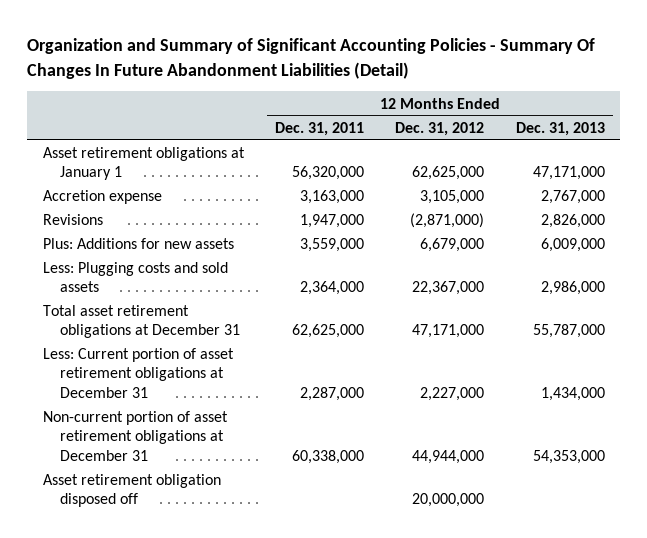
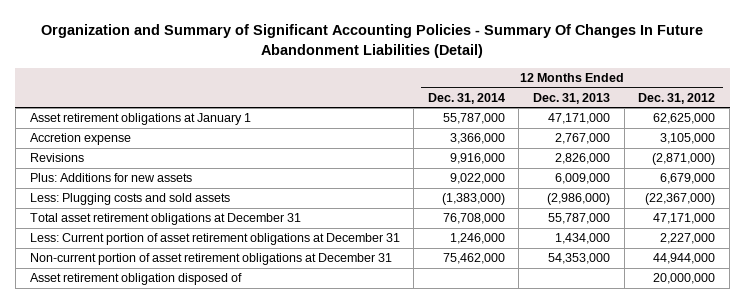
- | 12 Months Ended Dec. 31, 2011 | 12 Months Ended Dec. 31, 2012 | 12 Months Ended Dec. 31, 2013
+ | 12 Months Ended Dec. 31, 2014 | 12 Months Ended Dec. 31, 2013 | 12 Months Ended Dec. 31, 2012
- Less: Plugging costs and sold assets | 2,364,000 | 22,367,000 | 2,986,000
+ Less: Plugging costs and sold assets | (1,383,000) | (2,986,000) | (22,367,000)
- Asset retirement obligation disposed off | | 20,000,000 |
+ Asset retirement obligation disposed of | | | 20,000,000

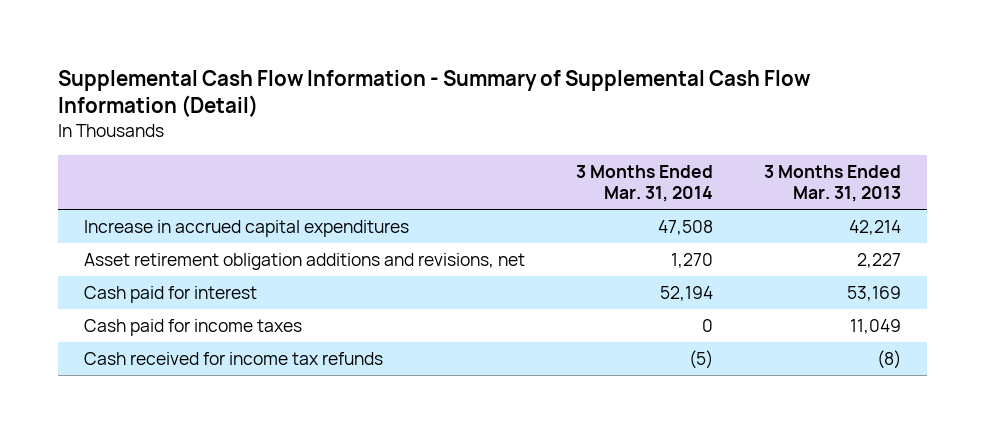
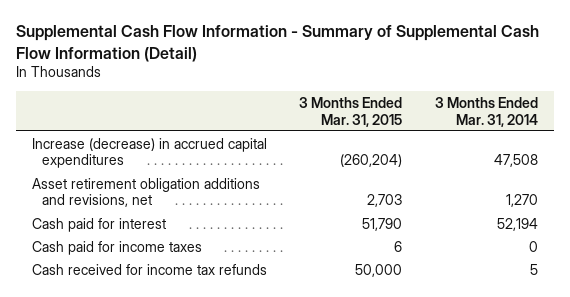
- | 3 Months Ended Mar. 31, 2014 | 3 Months Ended Mar. 31, 2013
+ | 3 Months Ended Mar. 31, 2015 | 3 Months Ended Mar. 31, 2014
- Increase in accrued capital expenditures | 47,508 | 42,214
+ Increase (decrease) in accrued capital expenditures | (260,204) | 47,508
- Cash received for income tax refunds | (5) | (8)
+ Cash received for income tax refunds | 50,000 | 5

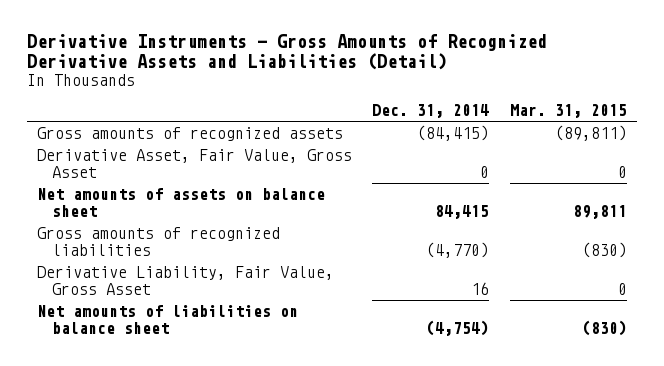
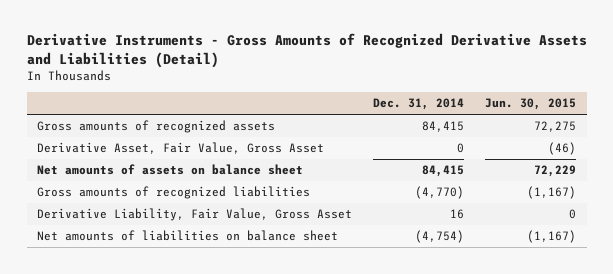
- | Dec. 31, 2014 | Mar. 31, 2015
+ | Dec. 31, 2014 | Jun. 30, 2015
- Gross amounts of recognized assets | (84,415) | (89,811)
+ Gross amounts of recognized assets | 84,415 | 72,275

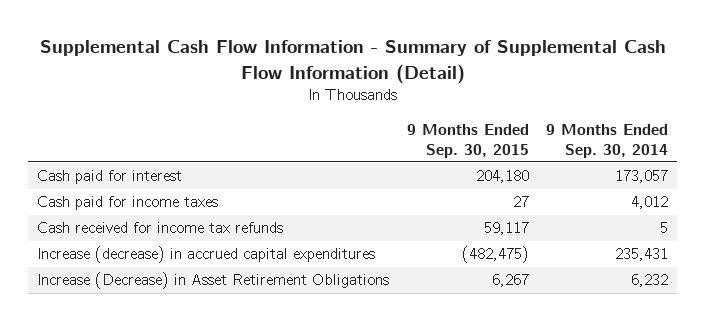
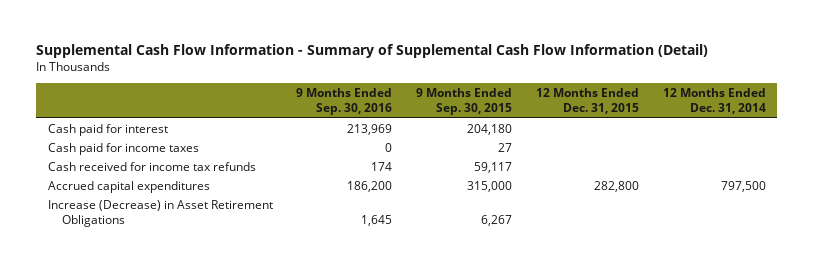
- | 9 Months Ended Sep. 30, 2015 | 9 Months Ended Sep. 30, 2014
+ | 9 Months Ended Sep. 30, 2016 | 9 Months Ended Sep. 30, 2015 | 12 Months Ended Dec. 31, 2015 | 12 Months Ended Dec. 31, 2014
- Increase (decrease) in accrued capital expenditures | (482,475) | 235,431
+ Accrued capital expenditures | 186,200 | 315,000 | 282,800 | 797,500

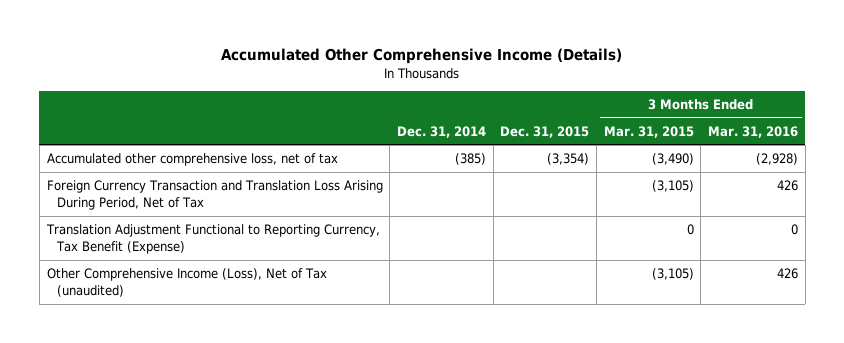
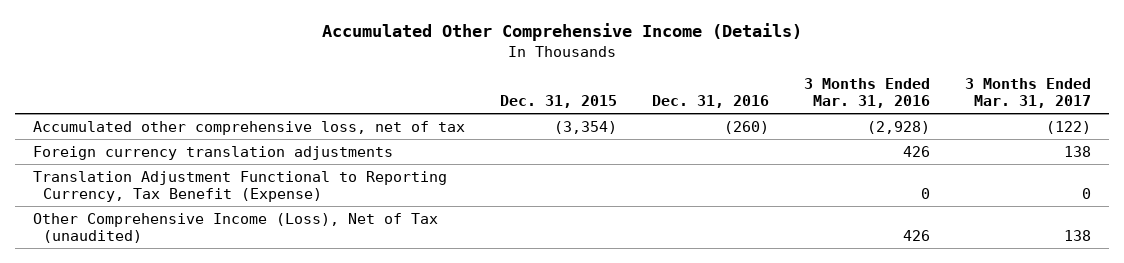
- | Dec. 31, 2014 | Dec. 31, 2015 | 3 Months Ended Mar. 31, 2015 | 3 Months Ended Mar. 31, 2016
+ | Dec. 31, 2015 | Dec. 31, 2016 | 3 Months Ended Mar. 31, 2016 | 3 Months Ended Mar. 31, 2017
- Foreign Currency Transaction and Translation Loss Arising During Period, Net of Tax | | | (3,105) | 426
+ Foreign currency translation adjustments | | | 426 | 138

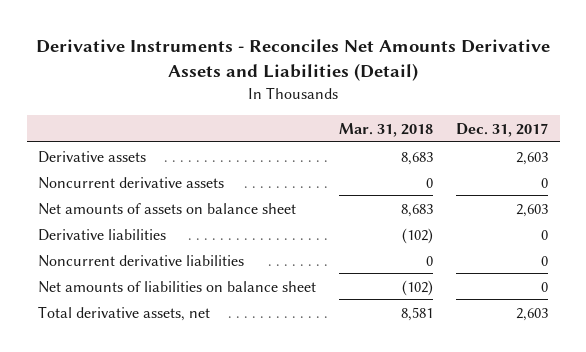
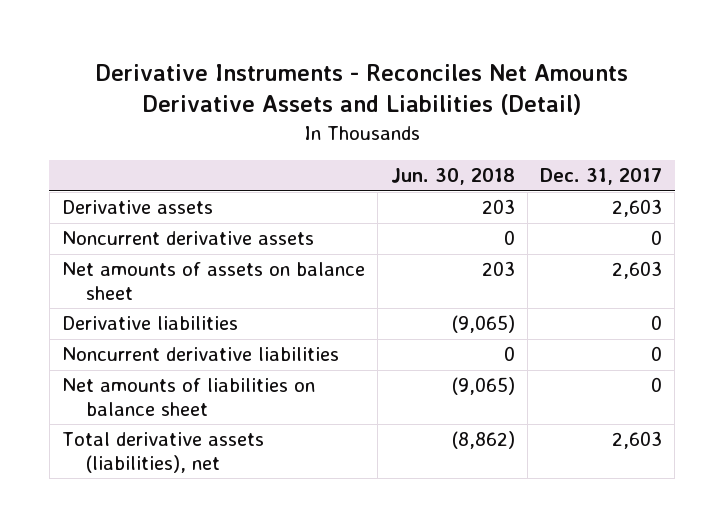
- | Mar. 31, 2018 | Dec. 31, 2017
+ | Jun. 30, 2018 | Dec. 31, 2017
- Total derivative assets, net | 8,581 | 2,603
+ Total derivative assets (liabilities), net | (8,862) | 2,603

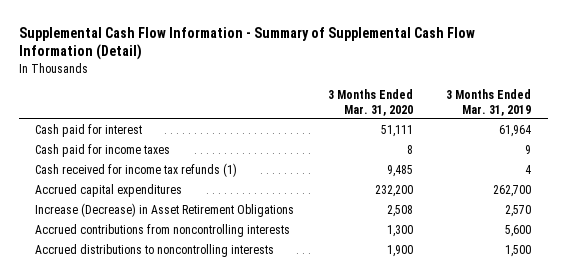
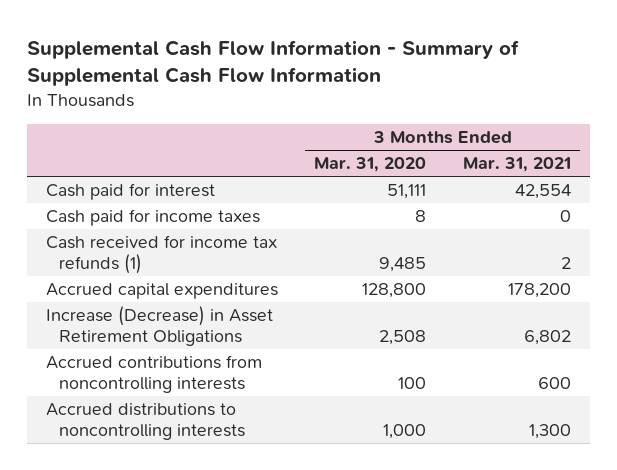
- Supplemental Cash Flow Information - Summary of Supplemental Cash Flow Information (Detail)
+ Supplemental Cash Flow Information - Summary of Supplemental Cash Flow Information
- | 3 Months Ended Mar. 31, 2020 | 3 Months Ended Mar. 31, 2019
+ | 3 Months Ended Mar. 31, 2020 | 3 Months Ended Mar. 31, 2021
- Accrued capital expenditures | 232,200 | 262,700
+ Accrued capital expenditures | 128,800 | 178,200
- Accrued contributions from noncontrolling interests | 1,300 | 5,600
- Accrued distributions to noncontrolling interests | 1,900 | 1,500
+ Accrued contributions from noncontrolling interests | 100 | 600
+ Accrued distributions to noncontrolling interests | 1,000 | 1,300

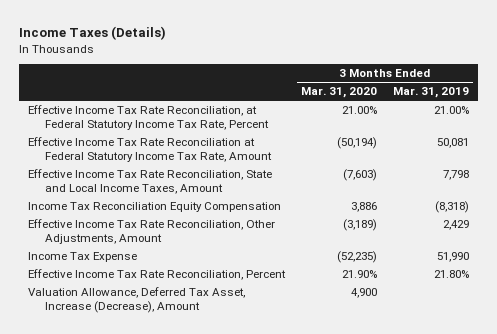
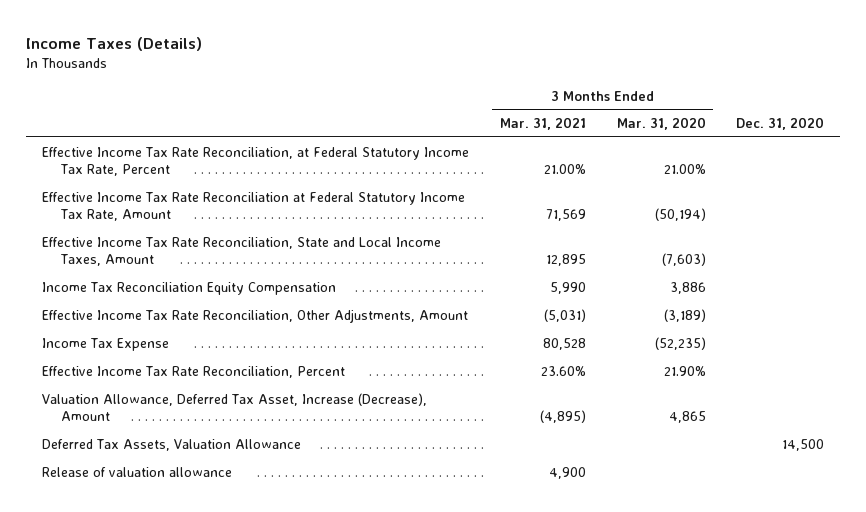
- | 3 Months Ended Mar. 31, 2020 | 3 Months Ended Mar. 31, 2019
+ | 3 Months Ended Mar. 31, 2021 | 3 Months Ended Mar. 31, 2020 | Dec. 31, 2020
- Valuation Allowance, Deferred Tax Asset, Increase (Decrease), Amount | 4,900 |
+ Valuation Allowance, Deferred Tax Asset, Increase (Decrease), Amount | (4,895) | 4,865 |
+ Deferred Tax Assets, Valuation Allowance | | | 14,500
+ Release of valuation allowance | 4,900 | |

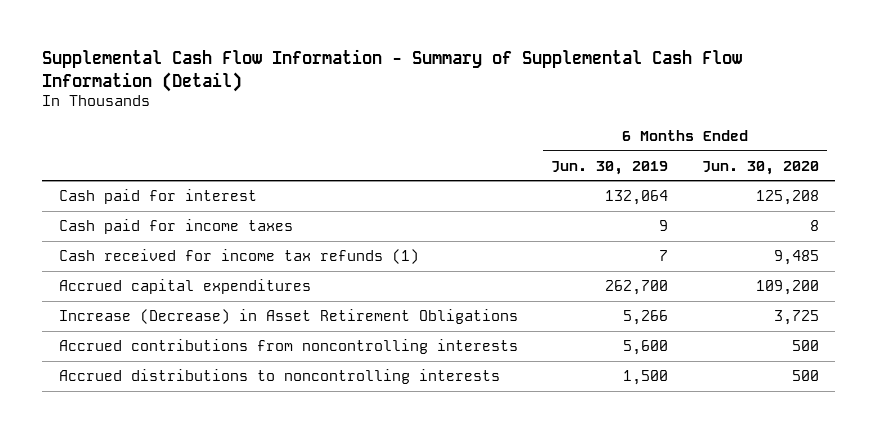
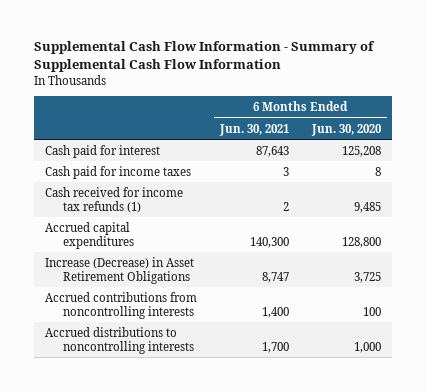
- Supplemental Cash Flow Information - Summary of Supplemental Cash Flow Information (Detail)
+ Supplemental Cash Flow Information - Summary of Supplemental Cash Flow Information
- | 6 Months Ended Jun. 30, 2019 | 6 Months Ended Jun. 30, 2020
+ | 6 Months Ended Jun. 30, 2021 | 6 Months Ended Jun. 30, 2020
- Accrued capital expenditures | 262,700 | 109,200
+ Accrued capital expenditures | 140,300 | 128,800
- Accrued contributions from noncontrolling interests | 5,600 | 500
- Accrued distributions to noncontrolling interests | 1,500 | 500
+ Accrued contributions from noncontrolling interests | 1,400 | 100
+ Accrued distributions to noncontrolling interests | 1,700 | 1,000

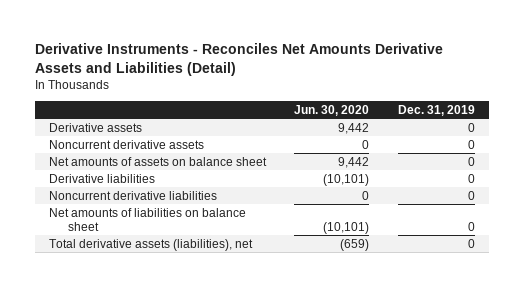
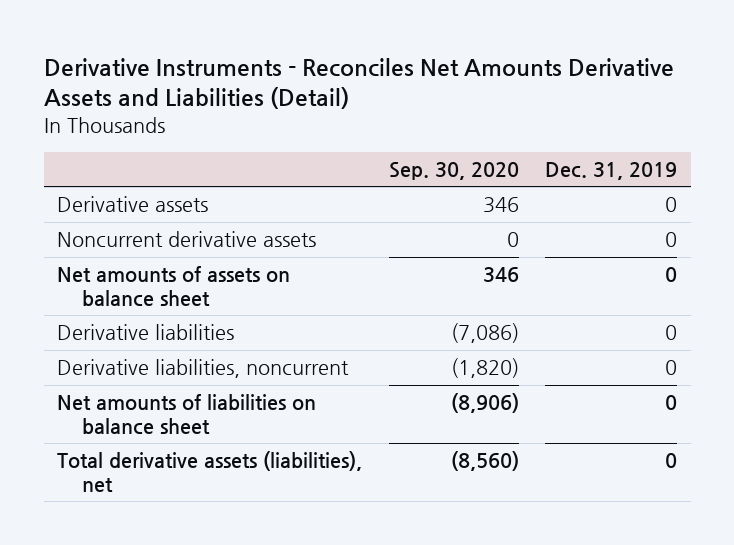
- | Jun. 30, 2020 | Dec. 31, 2019
+ | Sep. 30, 2020 | Dec. 31, 2019
- Noncurrent derivative liabilities | 0 | 0
+ Derivative liabilities, noncurrent | (1,820) | 0

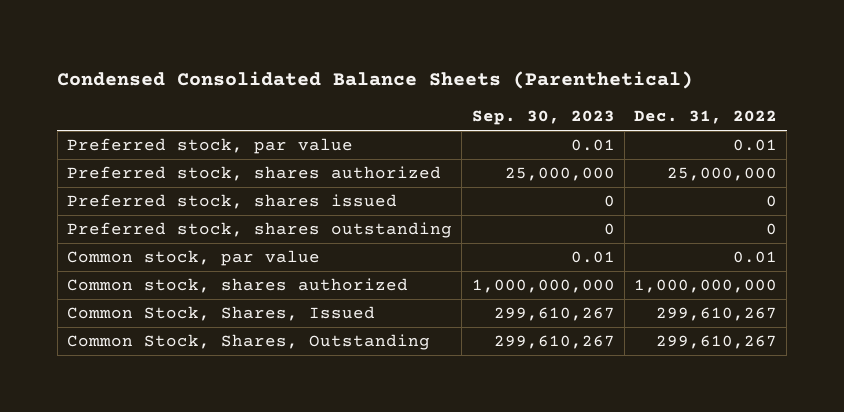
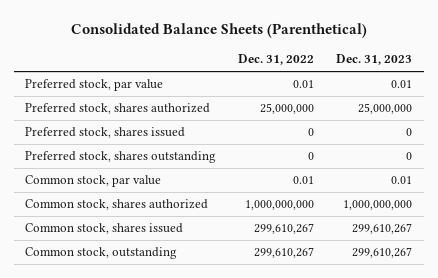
- Condensed Consolidated Balance Sheets (Parenthetical)
+ Consolidated Balance Sheets (Parenthetical)
- | Sep. 30, 2023 | Dec. 31, 2022
+ | Dec. 31, 2022 | Dec. 31, 2023
- Common Stock, Shares, Issued | 299,610,267 | 299,610,267
- Common Stock, Shares, Outstanding | 299,610,267 | 299,610,267
+ Common stock, shares issued | 299,610,267 | 299,610,267
+ Common stock, outstanding | 299,610,267 | 299,610,267

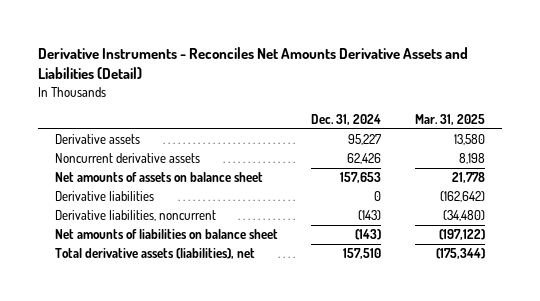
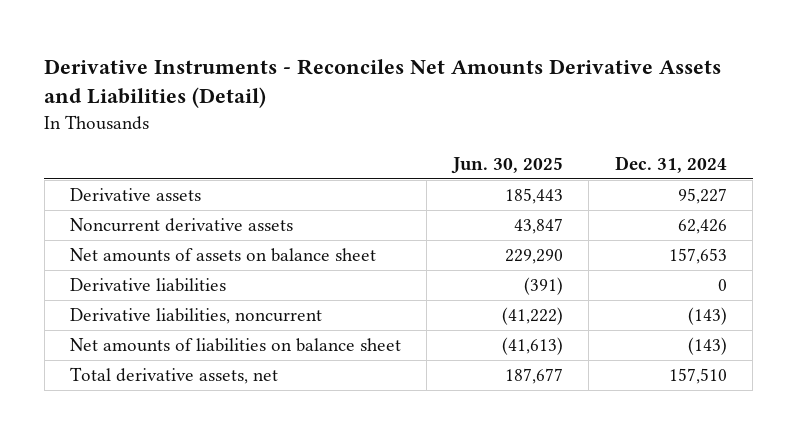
- | Dec. 31, 2024 | Mar. 31, 2025
+ | Jun. 30, 2025 | Dec. 31, 2024
- Total derivative assets (liabilities), net | 157,510 | (175,344)
+ Total derivative assets, net | 187,677 | 157,510

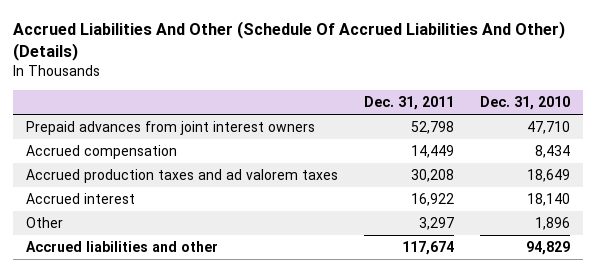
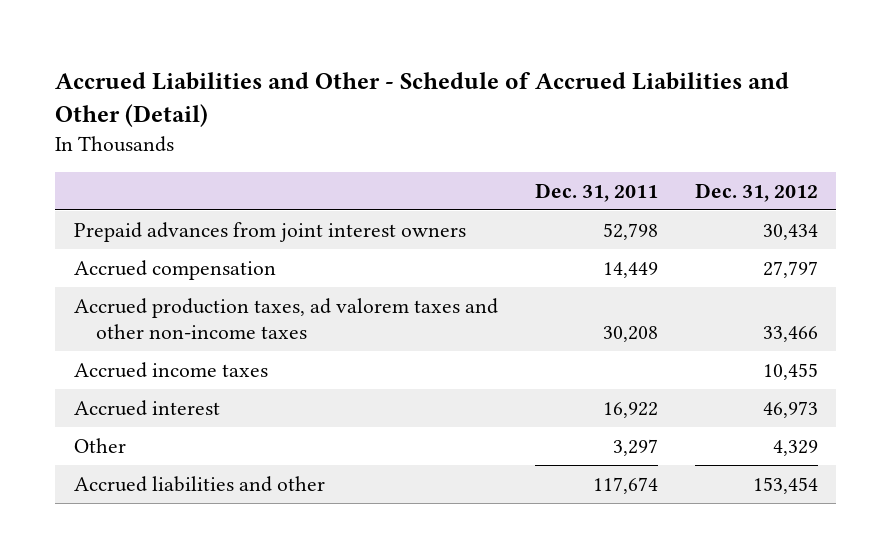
- Accrued Liabilities And Other (Schedule Of Accrued Liabilities And Other) (Details)
+ Accrued Liabilities and Other - Schedule of Accrued Liabilities and Other (Detail)
- | Dec. 31, 2011 | Dec. 31, 2010
+ | Dec. 31, 2011 | Dec. 31, 2012
- Accrued production taxes and ad valorem taxes | 30,208 | 18,649
+ Accrued production taxes, ad valorem taxes and other non-income taxes | 30,208 | 33,466
+ Accrued income taxes | | 10,455

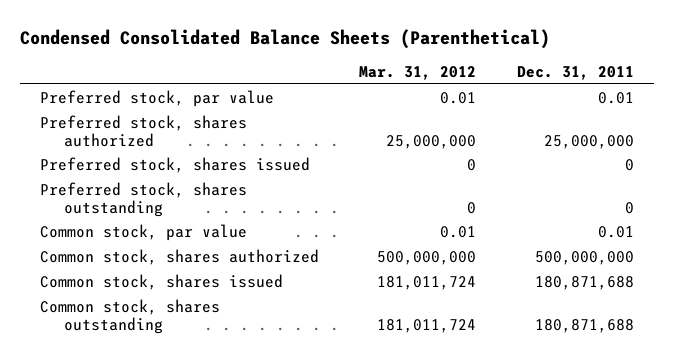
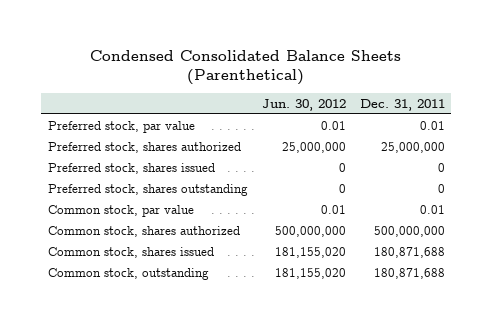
- | Mar. 31, 2012 | Dec. 31, 2011
+ | Jun. 30, 2012 | Dec. 31, 2011
- Common stock, shares outstanding | 181,011,724 | 180,871,688
+ Common stock, outstanding | 181,155,020 | 180,871,688

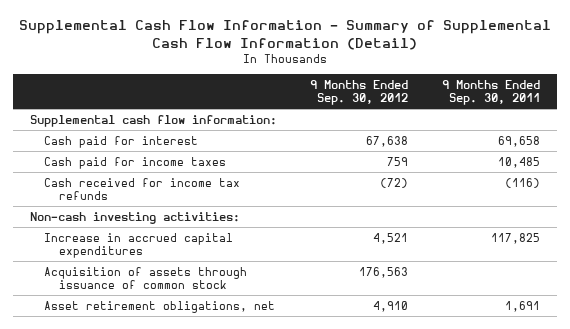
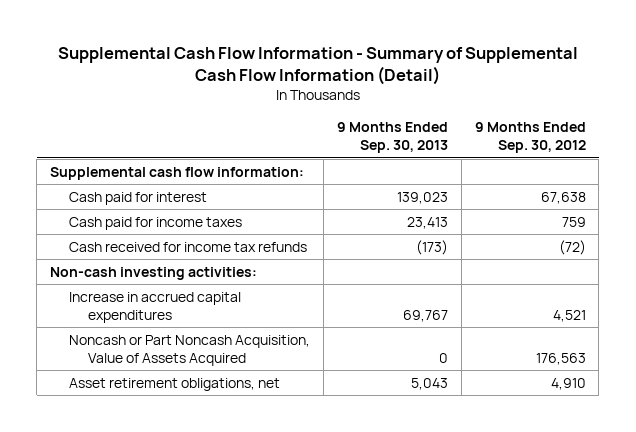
- | 9 Months Ended Sep. 30, 2012 | 9 Months Ended Sep. 30, 2011
+ | 9 Months Ended Sep. 30, 2013 | 9 Months Ended Sep. 30, 2012
- Acquisition of assets through issuance of common stock | 176,563 |
+ Noncash or Part Noncash Acquisition, Value of Assets Acquired | 0 | 176,563

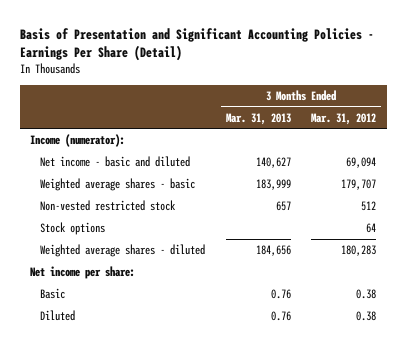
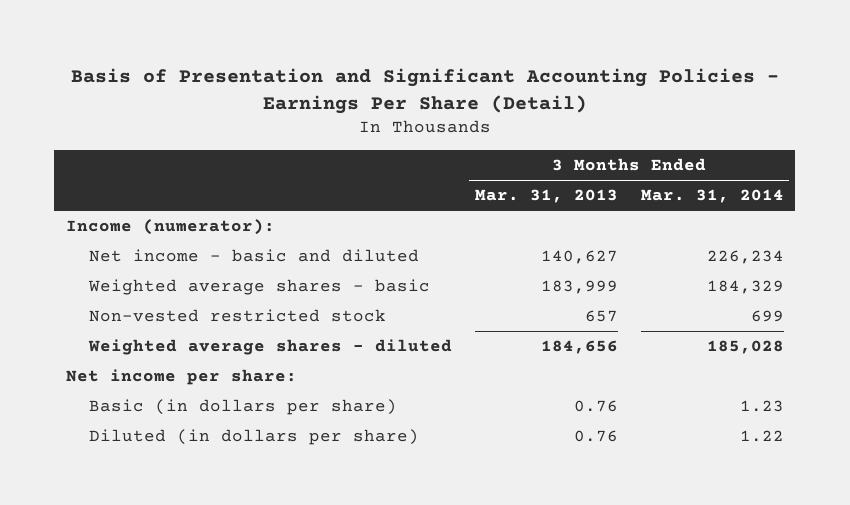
- | 3 Months Ended Mar. 31, 2013 | 3 Months Ended Mar. 31, 2012
+ | 3 Months Ended Mar. 31, 2013 | 3 Months Ended Mar. 31, 2014
- Stock options | | 64
- Basic | 0.76 | 0.38
- Diluted | 0.76 | 0.38
+ Basic (in dollars per share) | 0.76 | 1.23
+ Diluted (in dollars per share) | 0.76 | 1.22

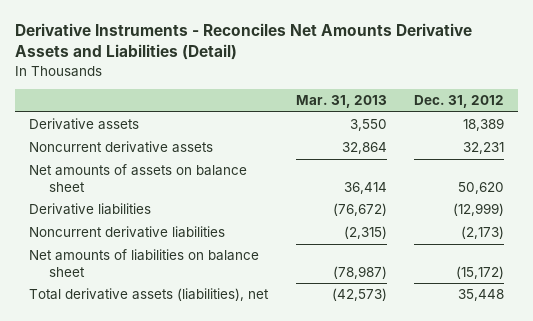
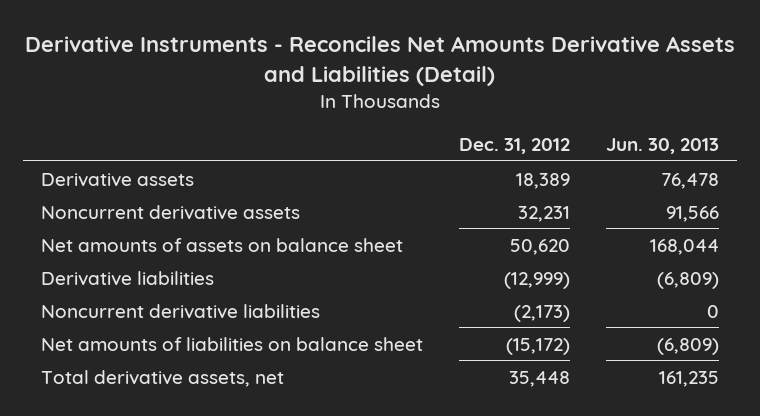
- | Mar. 31, 2013 | Dec. 31, 2012
+ | Dec. 31, 2012 | Jun. 30, 2013
- Total derivative assets (liabilities), net | (42,573) | 35,448
+ Total derivative assets, net | 35,448 | 161,235

